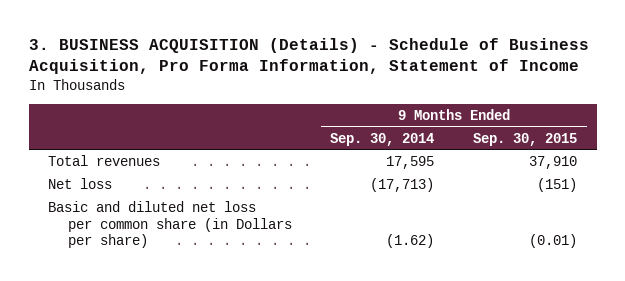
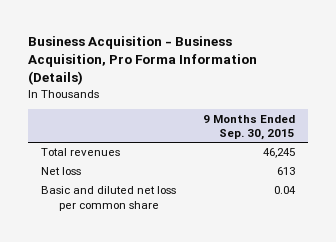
- 3. BUSINESS ACQUISITION (Details) - Schedule of Business Acquisition, Pro Forma Information, Statement of Income
+ Business Acquisition - Business Acquisition, Pro Forma Information (Details)
- | 9 Months Ended Sep. 30, 2014 | 9 Months Ended Sep. 30, 2015
+ | 9 Months Ended Sep. 30, 2015
- Total revenues | 17,595 | 37,910
- Net loss | (17,713) | (151)
- Basic and diluted net loss per common share (in Dollars per share) | (1.62) | (0.01)
+ Total revenues | 46,245
+ Net loss | 613
+ Basic and diluted net loss per common share | 0.04

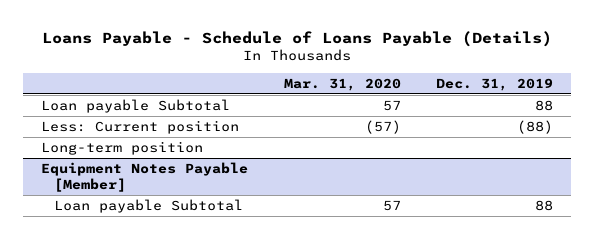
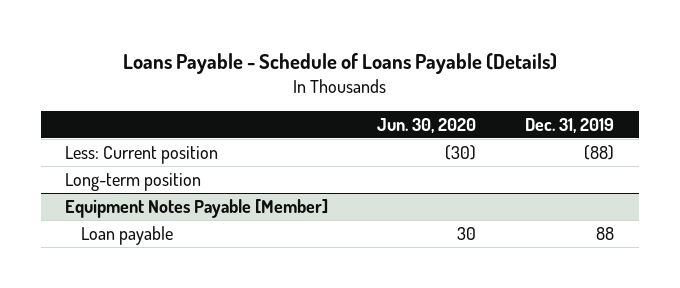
- | Mar. 31, 2020 | Dec. 31, 2019
+ | Jun. 30, 2020 | Dec. 31, 2019
- Loan payable Subtotal | 57 | 88
@ Equipment Notes Payable [Member]
- Loan payable Subtotal | 57 | 88
+ Loan payable | 30 | 88

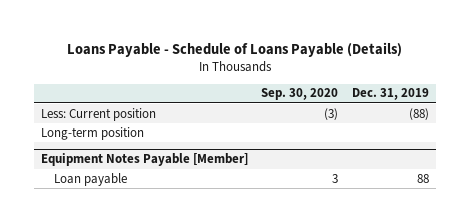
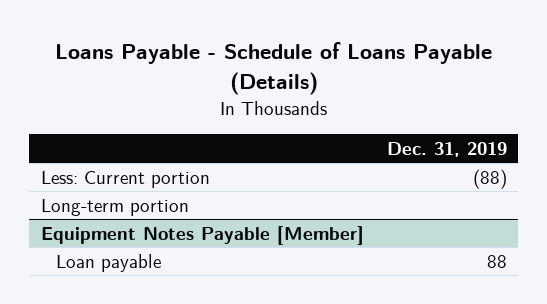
- | Sep. 30, 2020 | Dec. 31, 2019
+ | Dec. 31, 2019
- Less: Current position | (3) | (88)
- Long-term position
+ Less: Current portion | (88)
+ Long-term portion

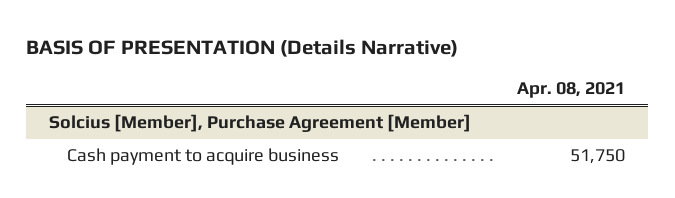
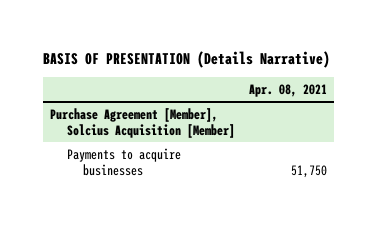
- Solcius [Member], Purchase Agreement [Member]
- Cash payment to acquire business | 51,750
+ Purchase Agreement [Member], Solcius Acquisition [Member]
+ Payments to acquire businesses | 51,750

